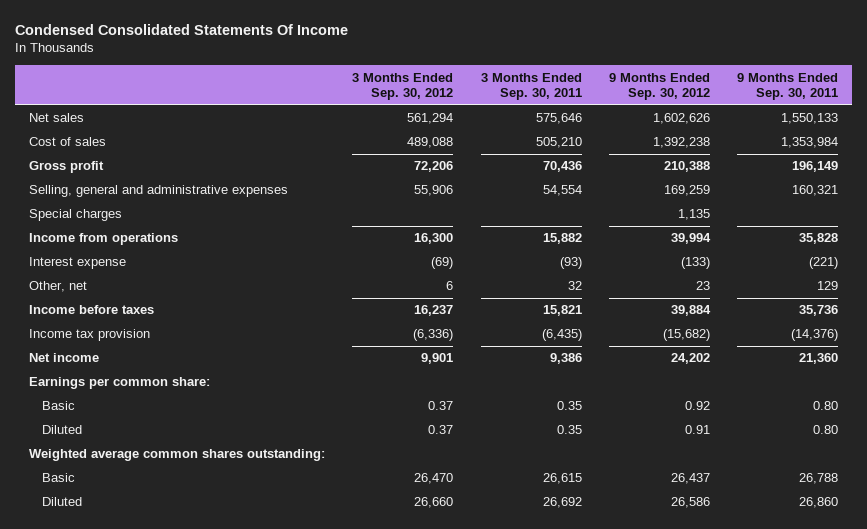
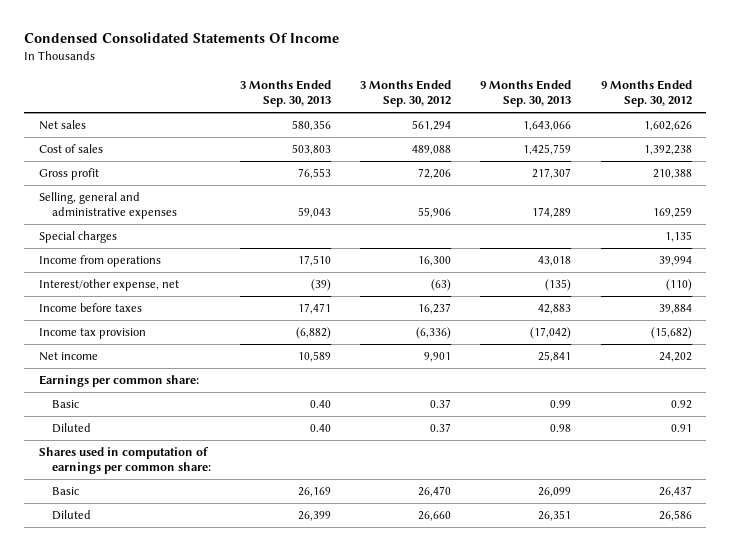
- | 3 Months Ended Sep. 30, 2012 | 3 Months Ended Sep. 30, 2011 | 9 Months Ended Sep. 30, 2012 | 9 Months Ended Sep. 30, 2011
+ | 3 Months Ended Sep. 30, 2013 | 3 Months Ended Sep. 30, 2012 | 9 Months Ended Sep. 30, 2013 | 9 Months Ended Sep. 30, 2012
- Interest expense | (69) | (93) | (133) | (221)
- Other, net | 6 | 32 | 23 | 129
+ Interest/other expense, net | (39) | (63) | (135) | (110)
- Weighted average common shares outstanding:
+ Shares used in computation of earnings per common share:

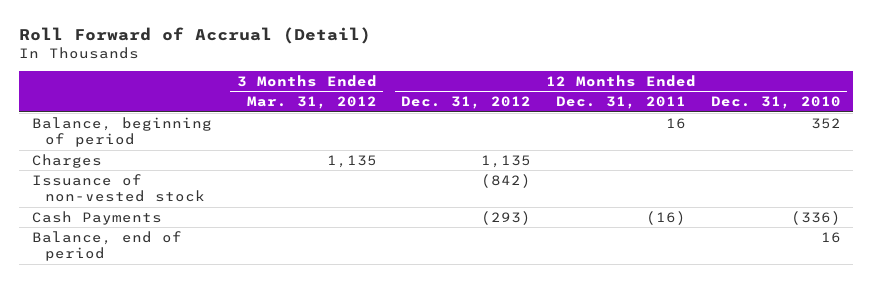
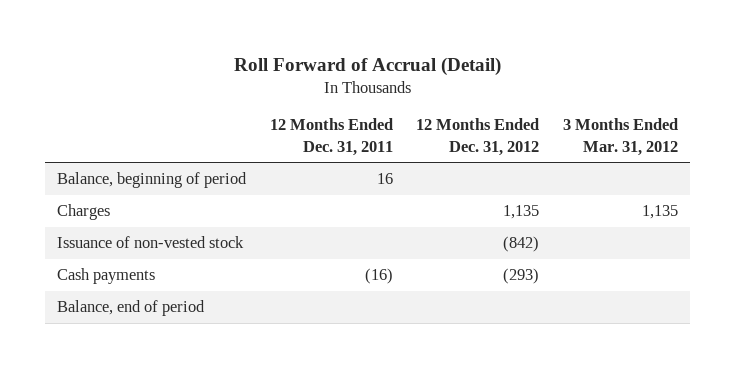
- | 3 Months Ended Mar. 31, 2012 | 12 Months Ended Dec. 31, 2012 | 12 Months Ended Dec. 31, 2011 | 12 Months Ended Dec. 31, 2010
+ | 12 Months Ended Dec. 31, 2011 | 12 Months Ended Dec. 31, 2012 | 3 Months Ended Mar. 31, 2012
- Cash Payments | | (293) | (16) | (336)
+ Cash payments | (16) | (293) |

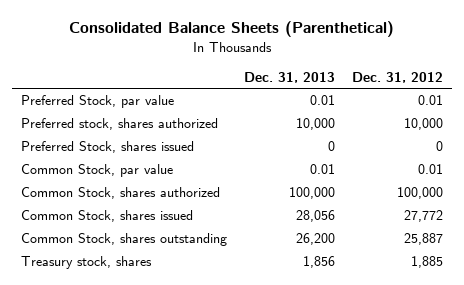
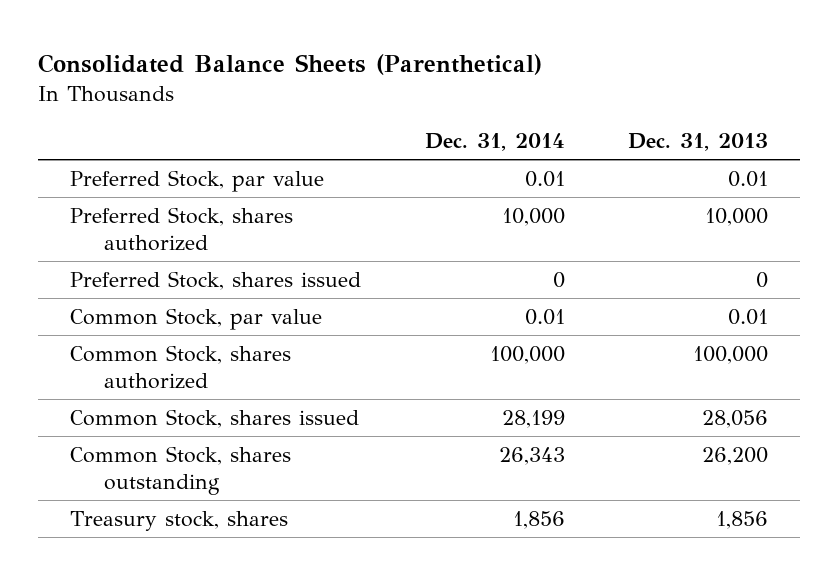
- | Dec. 31, 2013 | Dec. 31, 2012
+ | Dec. 31, 2014 | Dec. 31, 2013
- Preferred stock, shares authorized | 10,000 | 10,000
+ Preferred Stock, shares authorized | 10,000 | 10,000

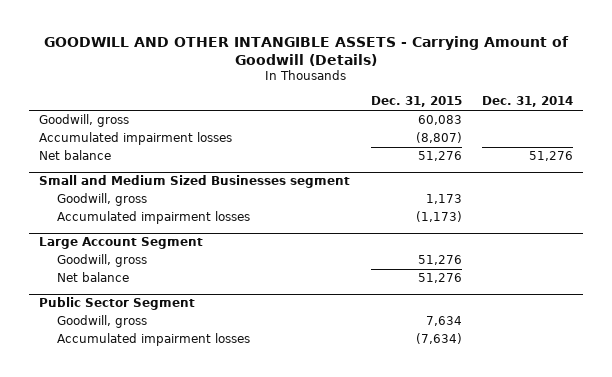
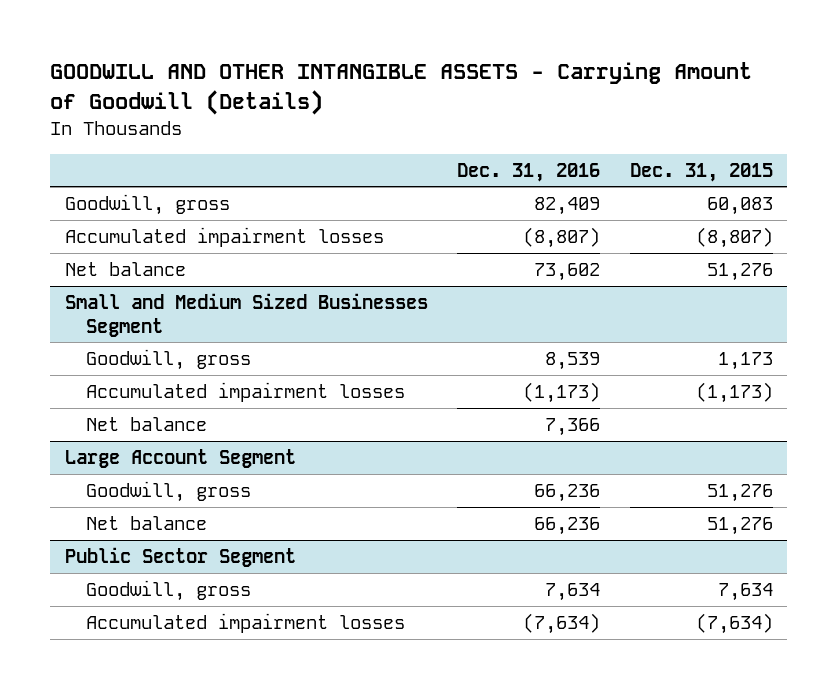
- | Dec. 31, 2015 | Dec. 31, 2014
+ | Dec. 31, 2016 | Dec. 31, 2015
- Small and Medium Sized Businesses segment
+ Small and Medium Sized Businesses Segment
+ Net balance | 7,366 |

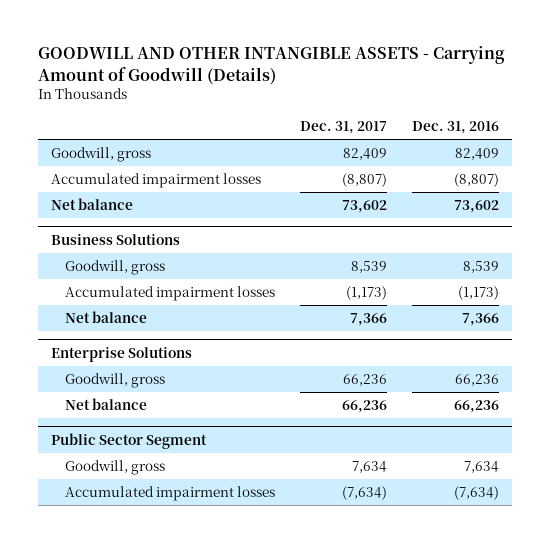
- | Dec. 31, 2016 | Dec. 31, 2015
+ | Dec. 31, 2017 | Dec. 31, 2016
- Small and Medium Sized Businesses Segment
+ Business Solutions
- Large Account Segment
+ Enterprise Solutions

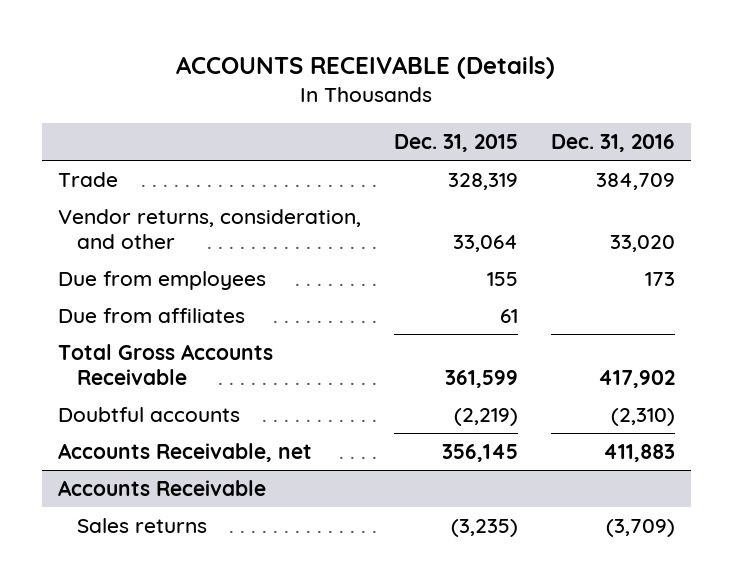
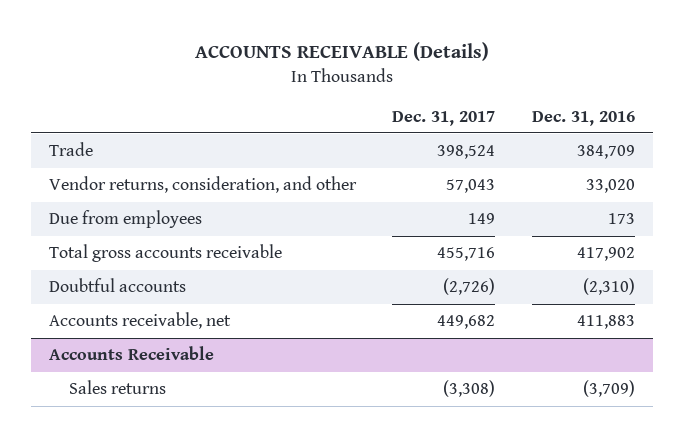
- | Dec. 31, 2015 | Dec. 31, 2016
+ | Dec. 31, 2017 | Dec. 31, 2016
- Due from affiliates | 61 |
- Total Gross Accounts Receivable | 361,599 | 417,902
+ Total gross accounts receivable | 455,716 | 417,902
- Accounts Receivable, net | 356,145 | 411,883
+ Accounts receivable, net | 449,682 | 411,883

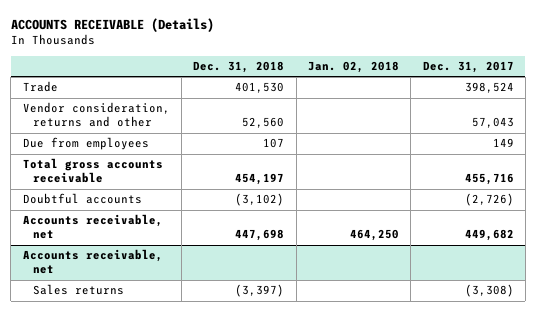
- | Dec. 31, 2017 | Dec. 31, 2016
+ | Dec. 31, 2018 | Jan. 02, 2018 | Dec. 31, 2017
- Vendor returns, consideration, and other | 57,043 | 33,020
+ Vendor consideration, returns and other | 52,560 | | 57,043
- Accounts Receivable
+ Accounts receivable, net

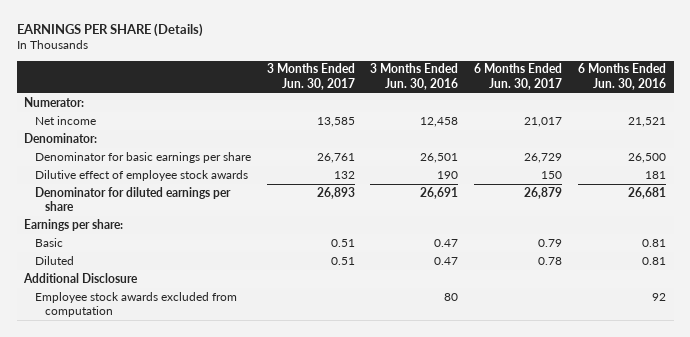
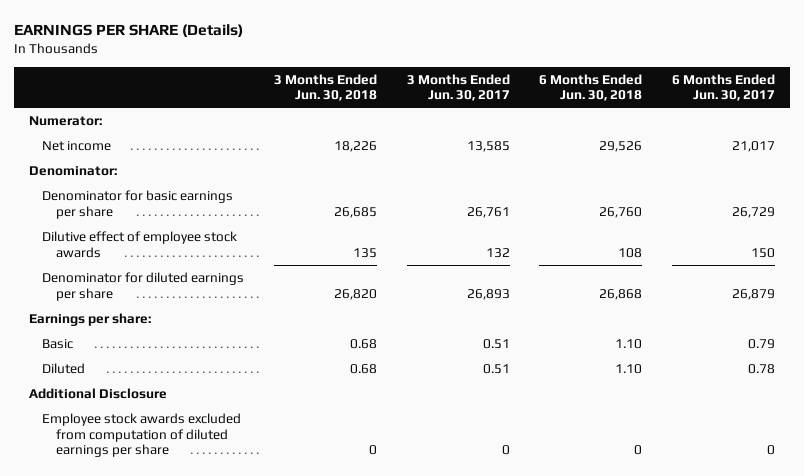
- | 3 Months Ended Jun. 30, 2017 | 3 Months Ended Jun. 30, 2016 | 6 Months Ended Jun. 30, 2017 | 6 Months Ended Jun. 30, 2016
+ | 3 Months Ended Jun. 30, 2018 | 3 Months Ended Jun. 30, 2017 | 6 Months Ended Jun. 30, 2018 | 6 Months Ended Jun. 30, 2017
- Employee stock awards excluded from computation | | 80 | | 92
+ Employee stock awards excluded from computation of diluted earnings per share | 0 | 0 | 0 | 0

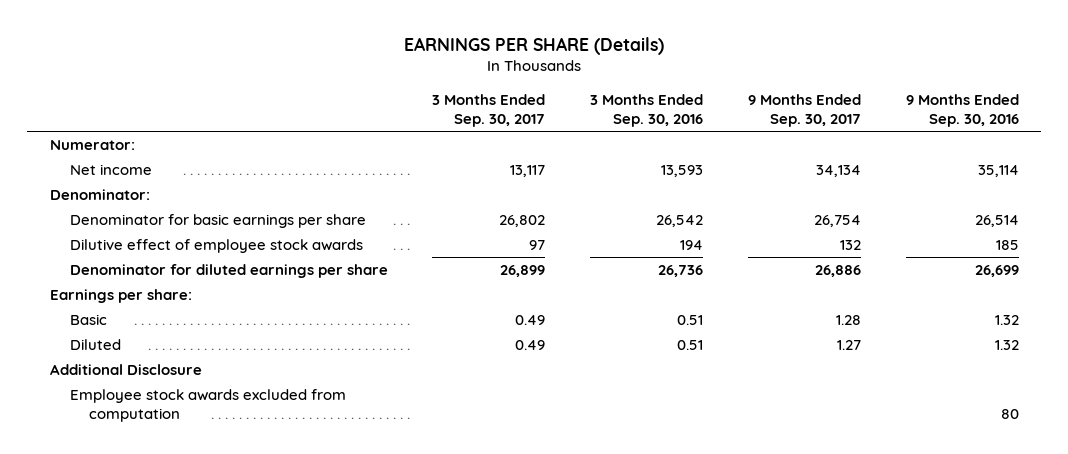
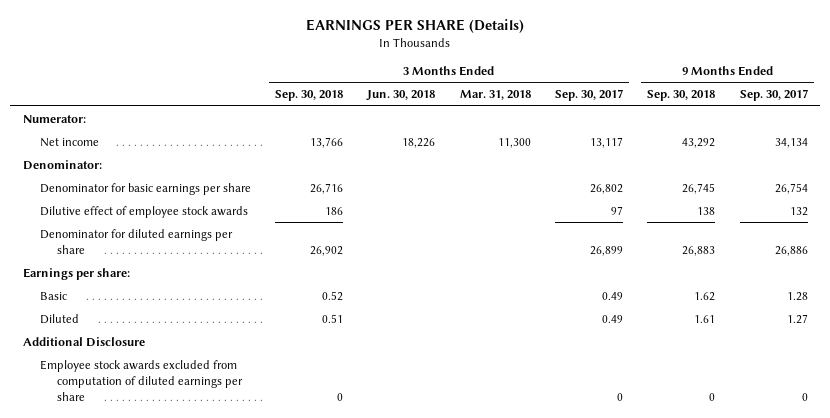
- | 3 Months Ended Sep. 30, 2017 | 3 Months Ended Sep. 30, 2016 | 9 Months Ended Sep. 30, 2017 | 9 Months Ended Sep. 30, 2016
+ | 3 Months Ended Sep. 30, 2018 | 3 Months Ended Jun. 30, 2018 | 3 Months Ended Mar. 31, 2018 | 3 Months Ended Sep. 30, 2017 | 9 Months Ended Sep. 30, 2018 | 9 Months Ended Sep. 30, 2017
- Employee stock awards excluded from computation | | | | 80
+ Employee stock awards excluded from computation of diluted earnings per share | 0 | | | 0 | 0 | 0

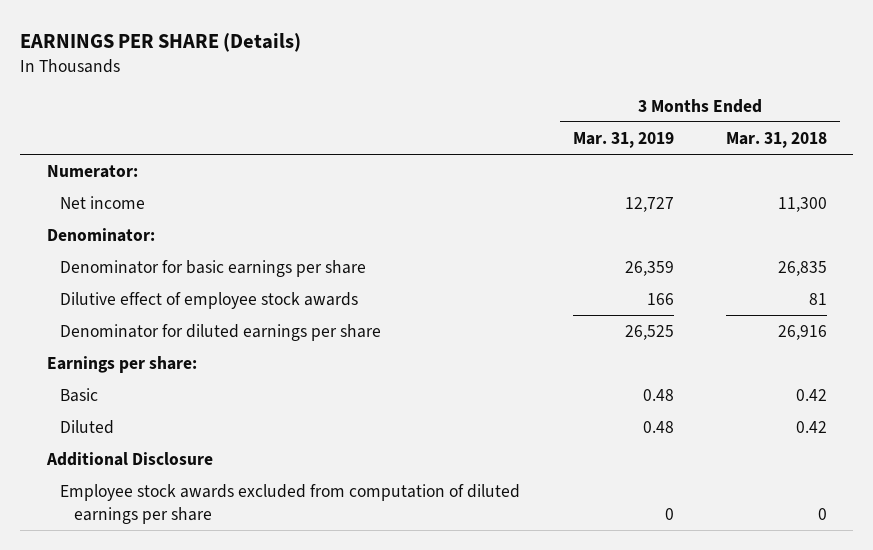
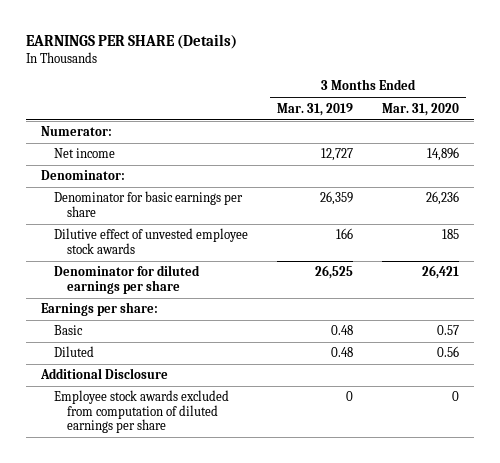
- | 3 Months Ended Mar. 31, 2019 | 3 Months Ended Mar. 31, 2018
+ | 3 Months Ended Mar. 31, 2019 | 3 Months Ended Mar. 31, 2020
- Dilutive effect of employee stock awards | 166 | 81
+ Dilutive effect of unvested employee stock awards | 166 | 185

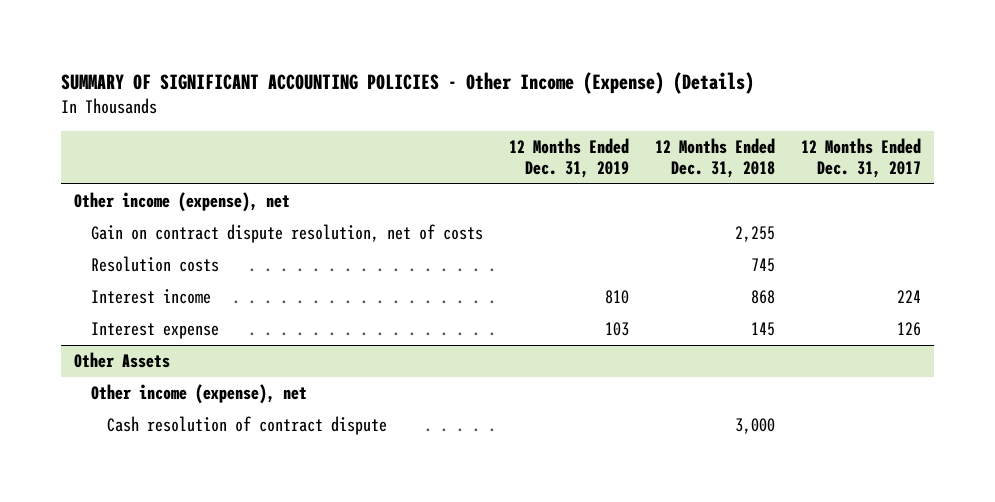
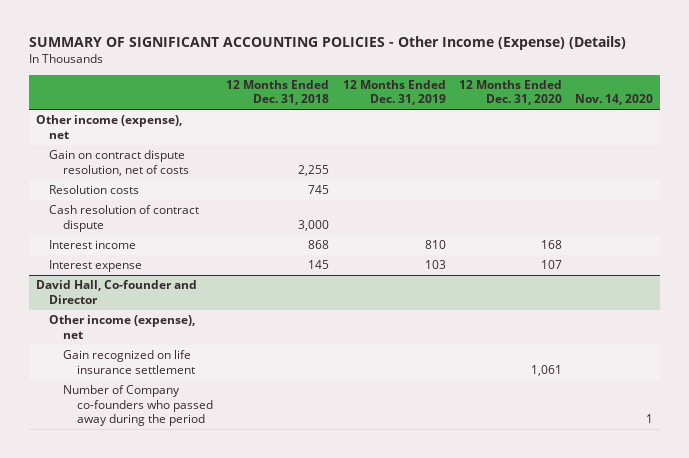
- | 12 Months Ended Dec. 31, 2019 | 12 Months Ended Dec. 31, 2018 | 12 Months Ended Dec. 31, 2017
+ | 12 Months Ended Dec. 31, 2018 | 12 Months Ended Dec. 31, 2019 | 12 Months Ended Dec. 31, 2020 | Nov. 14, 2020
+ Cash resolution of contract dispute | 3,000 | | |
- Other Assets
+ David Hall, Co-founder and Director
- Cash resolution of contract dispute | | 3,000 |
+ Gain recognized on life insurance settlement | | | 1,061 |
+ Number of Company co-founders who passed away during the period | | | | 1

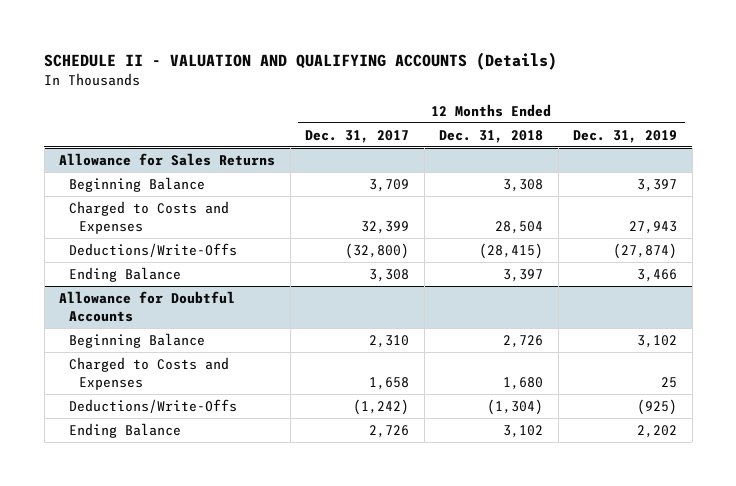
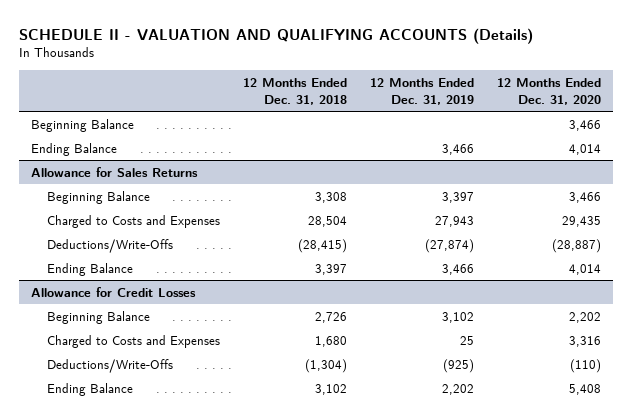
- | 12 Months Ended Dec. 31, 2017 | 12 Months Ended Dec. 31, 2018 | 12 Months Ended Dec. 31, 2019
+ | 12 Months Ended Dec. 31, 2018 | 12 Months Ended Dec. 31, 2019 | 12 Months Ended Dec. 31, 2020
+ Beginning Balance | | | 3,466
+ Ending Balance | | 3,466 | 4,014
- Allowance for Doubtful Accounts
+ Allowance for Credit Losses

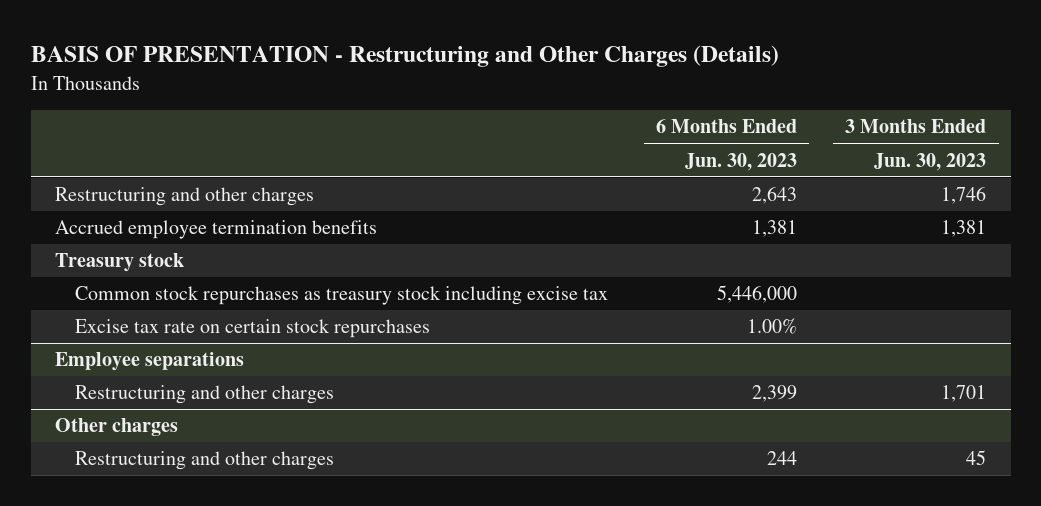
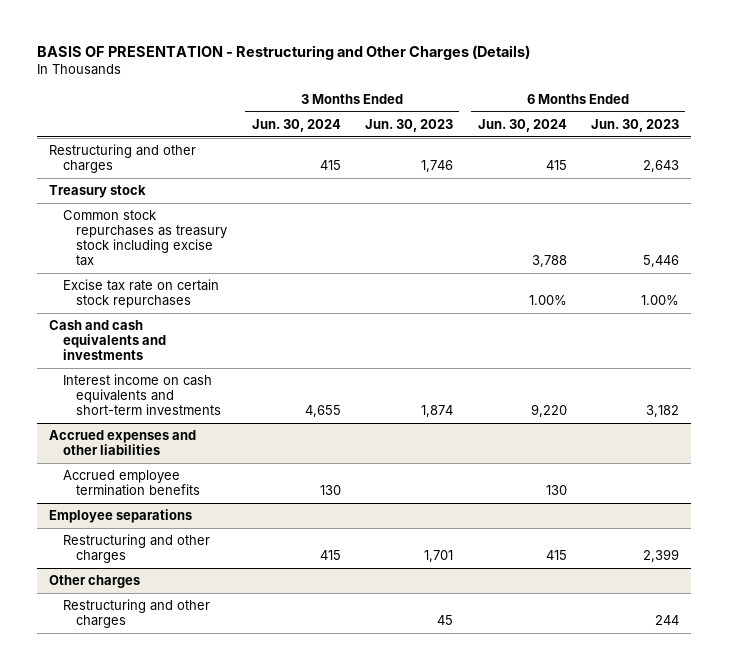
- | 6 Months Ended Jun. 30, 2023 | 3 Months Ended Jun. 30, 2023
+ | 3 Months Ended Jun. 30, 2024 | 3 Months Ended Jun. 30, 2023 | 6 Months Ended Jun. 30, 2024 | 6 Months Ended Jun. 30, 2023
- Accrued employee termination benefits | 1,381 | 1,381
- Common stock repurchases as treasury stock including excise tax | 5,446,000 |
+ Common stock repurchases as treasury stock including excise tax | | | 3,788 | 5,446
+ Cash and cash equivalents and investments
+ Interest income on cash equivalents and short-term investments | 4,655 | 1,874 | 9,220 | 3,182
+ Accrued expenses and other liabilities
+ Accrued employee termination benefits | 130 | | 130 |

